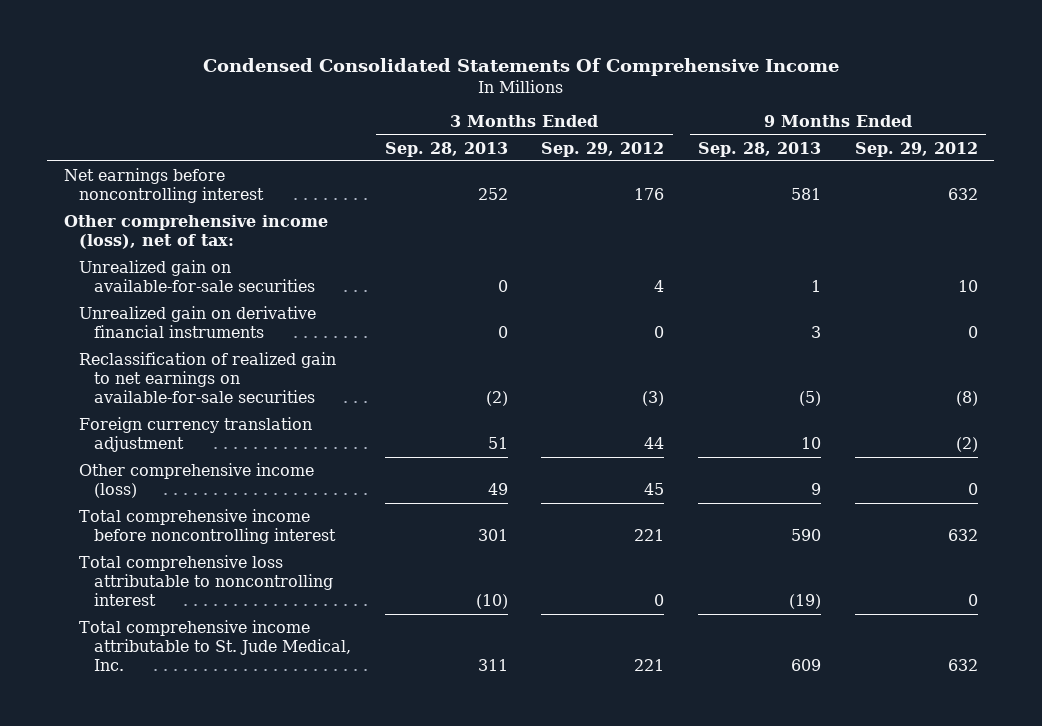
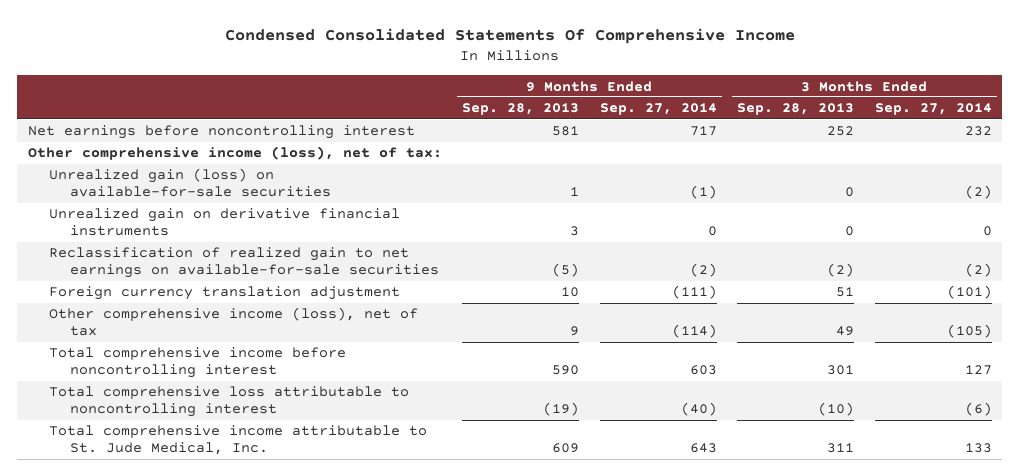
- | 3 Months Ended Sep. 28, 2013 | 3 Months Ended Sep. 29, 2012 | 9 Months Ended Sep. 28, 2013 | 9 Months Ended Sep. 29, 2012
+ | 9 Months Ended Sep. 28, 2013 | 9 Months Ended Sep. 27, 2014 | 3 Months Ended Sep. 28, 2013 | 3 Months Ended Sep. 27, 2014
- Unrealized gain on available-for-sale securities | 0 | 4 | 1 | 10
+ Unrealized gain (loss) on available-for-sale securities | 1 | (1) | 0 | (2)
- Other comprehensive income (loss) | 49 | 45 | 9 | 0
+ Other comprehensive income (loss), net of tax | 9 | (114) | 49 | (105)

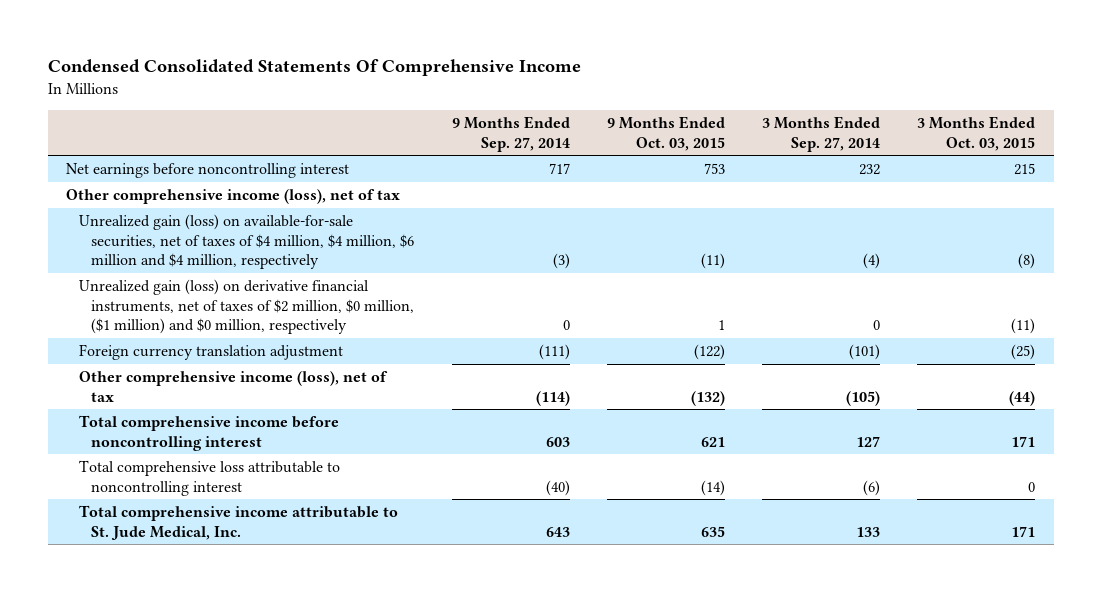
- | 9 Months Ended Sep. 28, 2013 | 9 Months Ended Sep. 27, 2014 | 3 Months Ended Sep. 28, 2013 | 3 Months Ended Sep. 27, 2014
+ | 9 Months Ended Sep. 27, 2014 | 9 Months Ended Oct. 03, 2015 | 3 Months Ended Sep. 27, 2014 | 3 Months Ended Oct. 03, 2015
- Other comprehensive income (loss), net of tax:
- Unrealized gain (loss) on available-for-sale securities | 1 | (1) | 0 | (2)
- Unrealized gain on derivative financial instruments | 3 | 0 | 0 | 0
- Reclassification of realized gain to net earnings on available-for-sale securities | (5) | (2) | (2) | (2)
+ Other comprehensive income (loss), net of tax
+ Unrealized gain (loss) on available-for-sale securities, net of taxes of $4 million, $4 million, $6 million and $4 million, respectively | (3) | (11) | (4) | (8)
+ Unrealized gain (loss) on derivative financial instruments, net of taxes of $2 million, $0 million, ($1 million) and $0 million, respectively | 0 | 1 | 0 | (11)

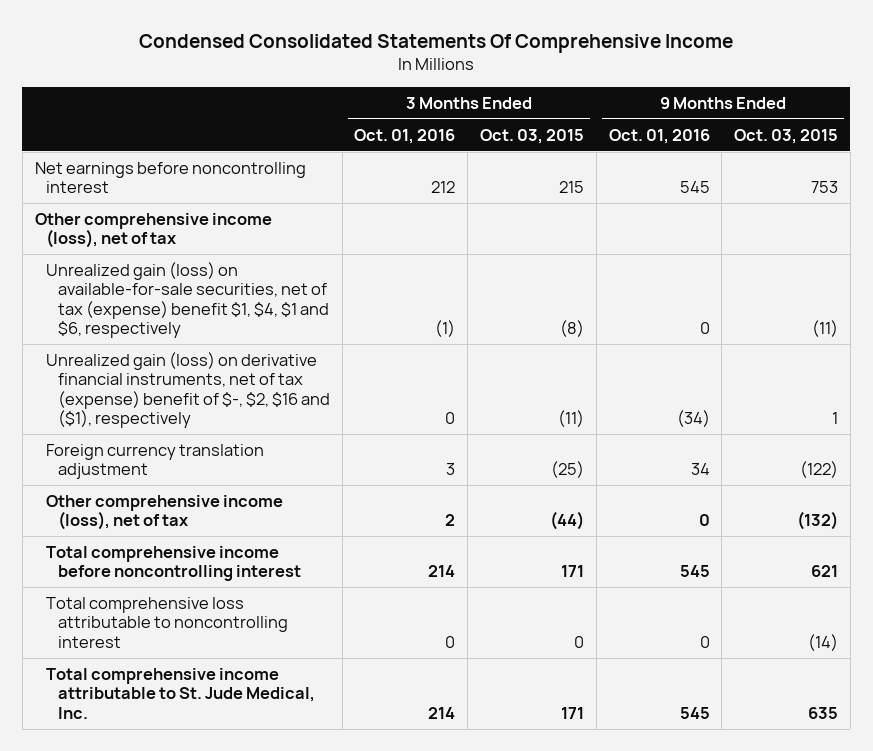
- | 9 Months Ended Sep. 27, 2014 | 9 Months Ended Oct. 03, 2015 | 3 Months Ended Sep. 27, 2014 | 3 Months Ended Oct. 03, 2015
+ | 3 Months Ended Oct. 01, 2016 | 3 Months Ended Oct. 03, 2015 | 9 Months Ended Oct. 01, 2016 | 9 Months Ended Oct. 03, 2015
- Unrealized gain (loss) on available-for-sale securities, net of taxes of $4 million, $4 million, $6 million and $4 million, respectively | (3) | (11) | (4) | (8)
- Unrealized gain (loss) on derivative financial instruments, net of taxes of $2 million, $0 million, ($1 million) and $0 million, respectively | 0 | 1 | 0 | (11)
+ Unrealized gain (loss) on available-for-sale securities, net of tax (expense) benefit $1, $4, $1 and $6, respectively | (1) | (8) | 0 | (11)
+ Unrealized gain (loss) on derivative financial instruments, net of tax (expense) benefit of $-, $2, $16 and ($1), respectively | 0 | (11) | (34) | 1

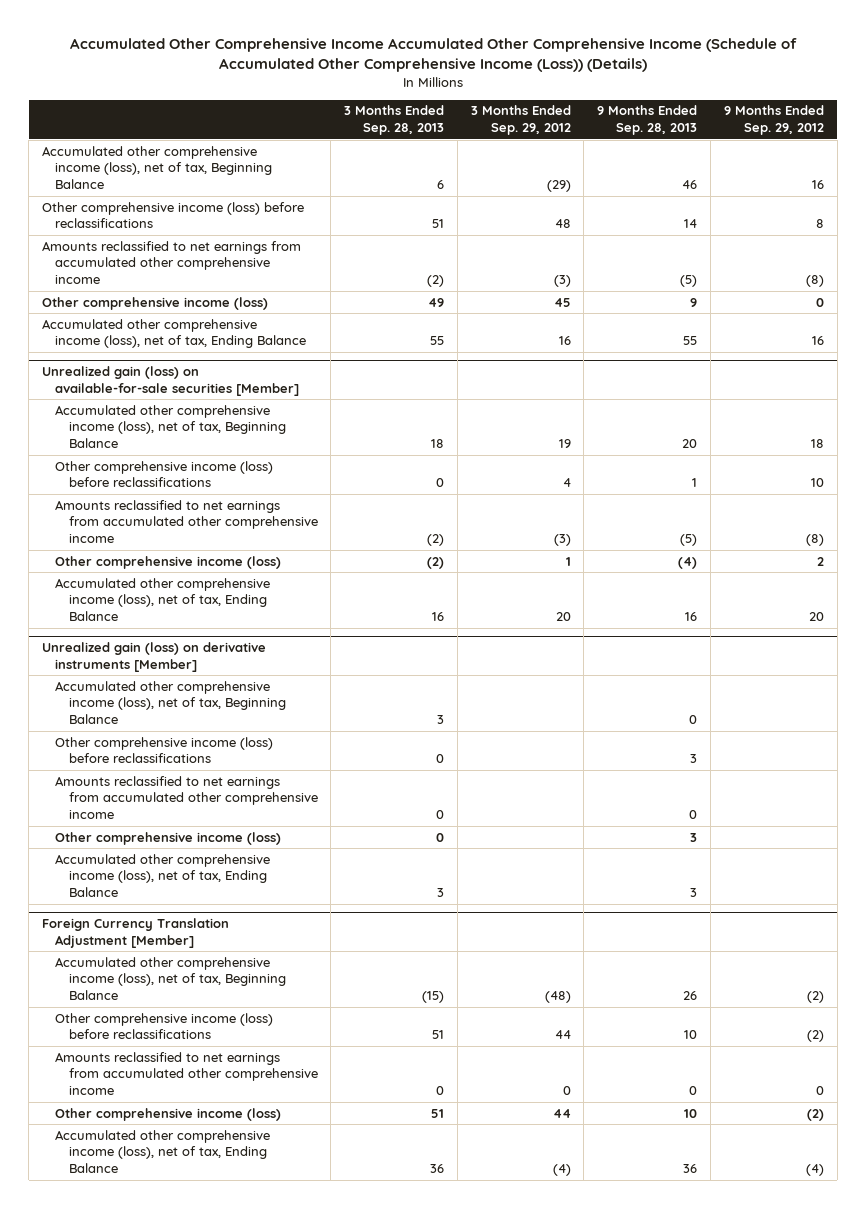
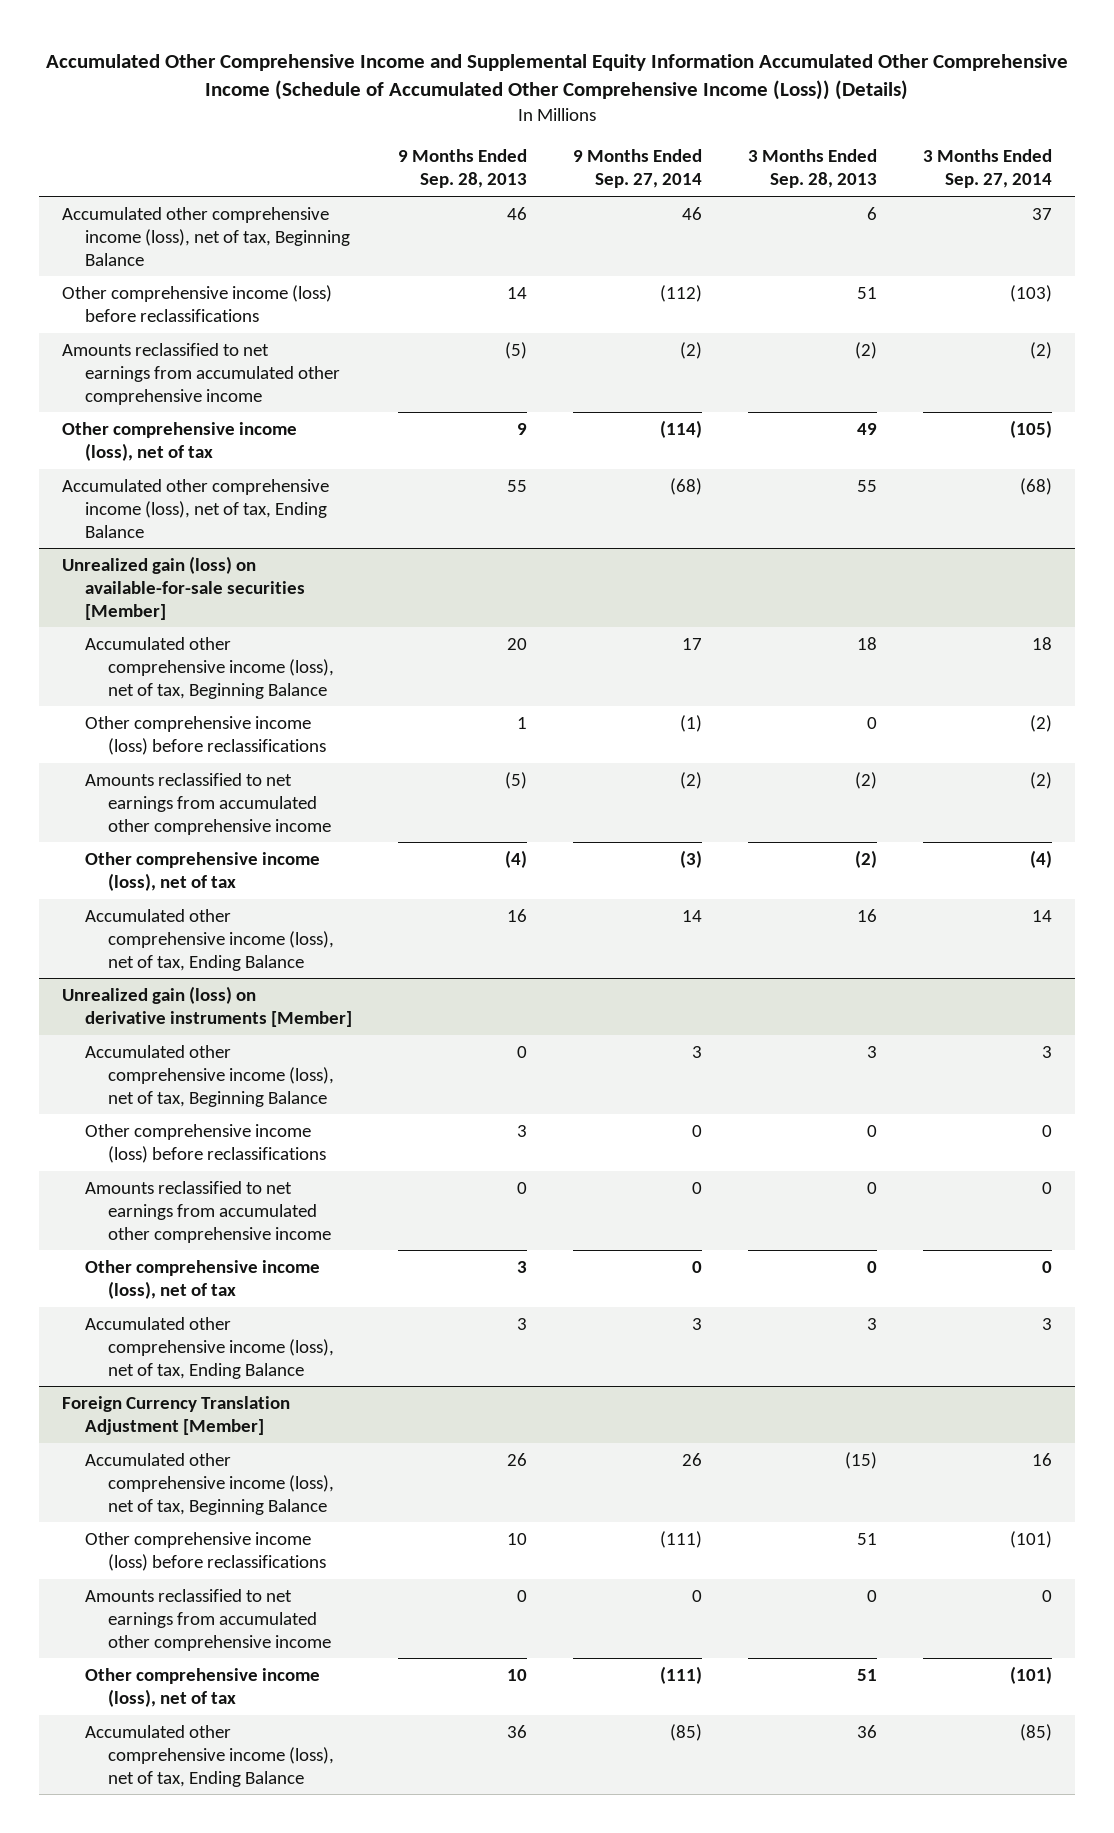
- Accumulated Other Comprehensive Income Accumulated Other Comprehensive Income (Schedule of Accumulated Other Comprehensive Income (Loss)) (Details)
+ Accumulated Other Comprehensive Income and Supplemental Equity Information Accumulated Other Comprehensive Income (Schedule of Accumulated Other Comprehensive Income (Loss)) (Details)
- | 3 Months Ended Sep. 28, 2013 | 3 Months Ended Sep. 29, 2012 | 9 Months Ended Sep. 28, 2013 | 9 Months Ended Sep. 29, 2012
+ | 9 Months Ended Sep. 28, 2013 | 9 Months Ended Sep. 27, 2014 | 3 Months Ended Sep. 28, 2013 | 3 Months Ended Sep. 27, 2014
- Other comprehensive income (loss) | 49 | 45 | 9 | 0
+ Other comprehensive income (loss), net of tax | 9 | (114) | 49 | (105)
@ Unrealized gain (loss) on available-for-sale securities [Member]
- Other comprehensive income (loss) | (2) | 1 | (4) | 2
+ Other comprehensive income (loss), net of tax | (4) | (3) | (2) | (4)
@ Unrealized gain (loss) on derivative instruments [Member]
- Other comprehensive income (loss) | 0 | | 3 |
+ Other comprehensive income (loss), net of tax | 3 | 0 | 0 | 0
@ Foreign Currency Translation Adjustment [Member]
- Other comprehensive income (loss) | 51 | 44 | 10 | (2)
+ Other comprehensive income (loss), net of tax | 10 | (111) | 51 | (101)

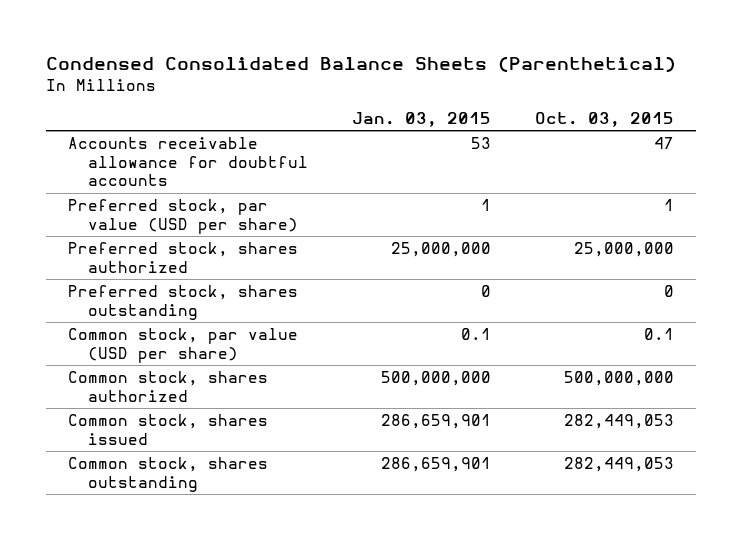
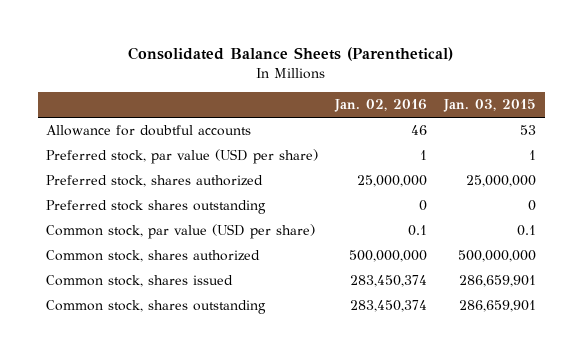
- Condensed Consolidated Balance Sheets (Parenthetical)
+ Consolidated Balance Sheets (Parenthetical)
- | Jan. 03, 2015 | Oct. 03, 2015
+ | Jan. 02, 2016 | Jan. 03, 2015
- Accounts receivable allowance for doubtful accounts | 53 | 47
+ Allowance for doubtful accounts | 46 | 53
- Preferred stock, shares outstanding | 0 | 0
+ Preferred stock shares outstanding | 0 | 0

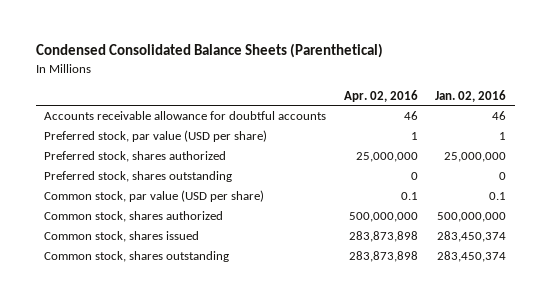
- Consolidated Balance Sheets (Parenthetical)
+ Condensed Consolidated Balance Sheets (Parenthetical)
- | Jan. 02, 2016 | Jan. 03, 2015
+ | Apr. 02, 2016 | Jan. 02, 2016
- Allowance for doubtful accounts | 46 | 53
+ Accounts receivable allowance for doubtful accounts | 46 | 46
- Preferred stock shares outstanding | 0 | 0
+ Preferred stock, shares outstanding | 0 | 0

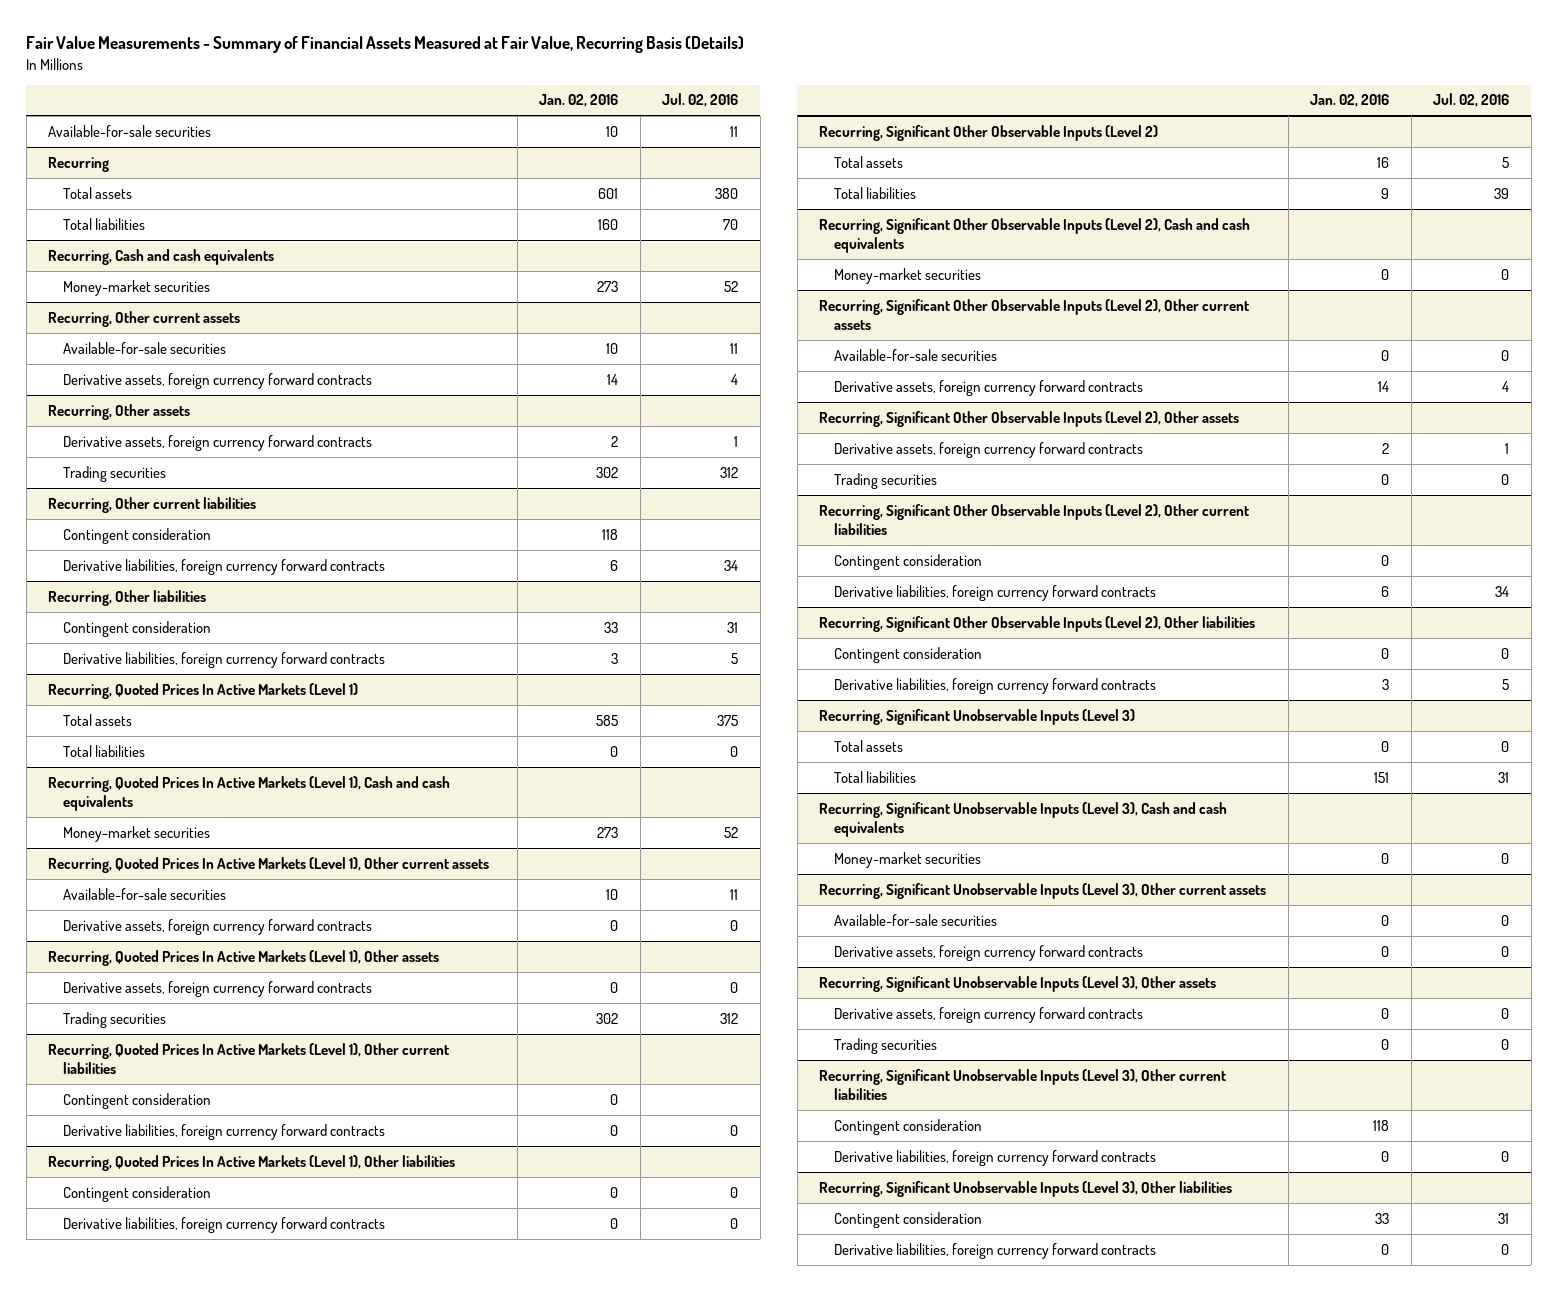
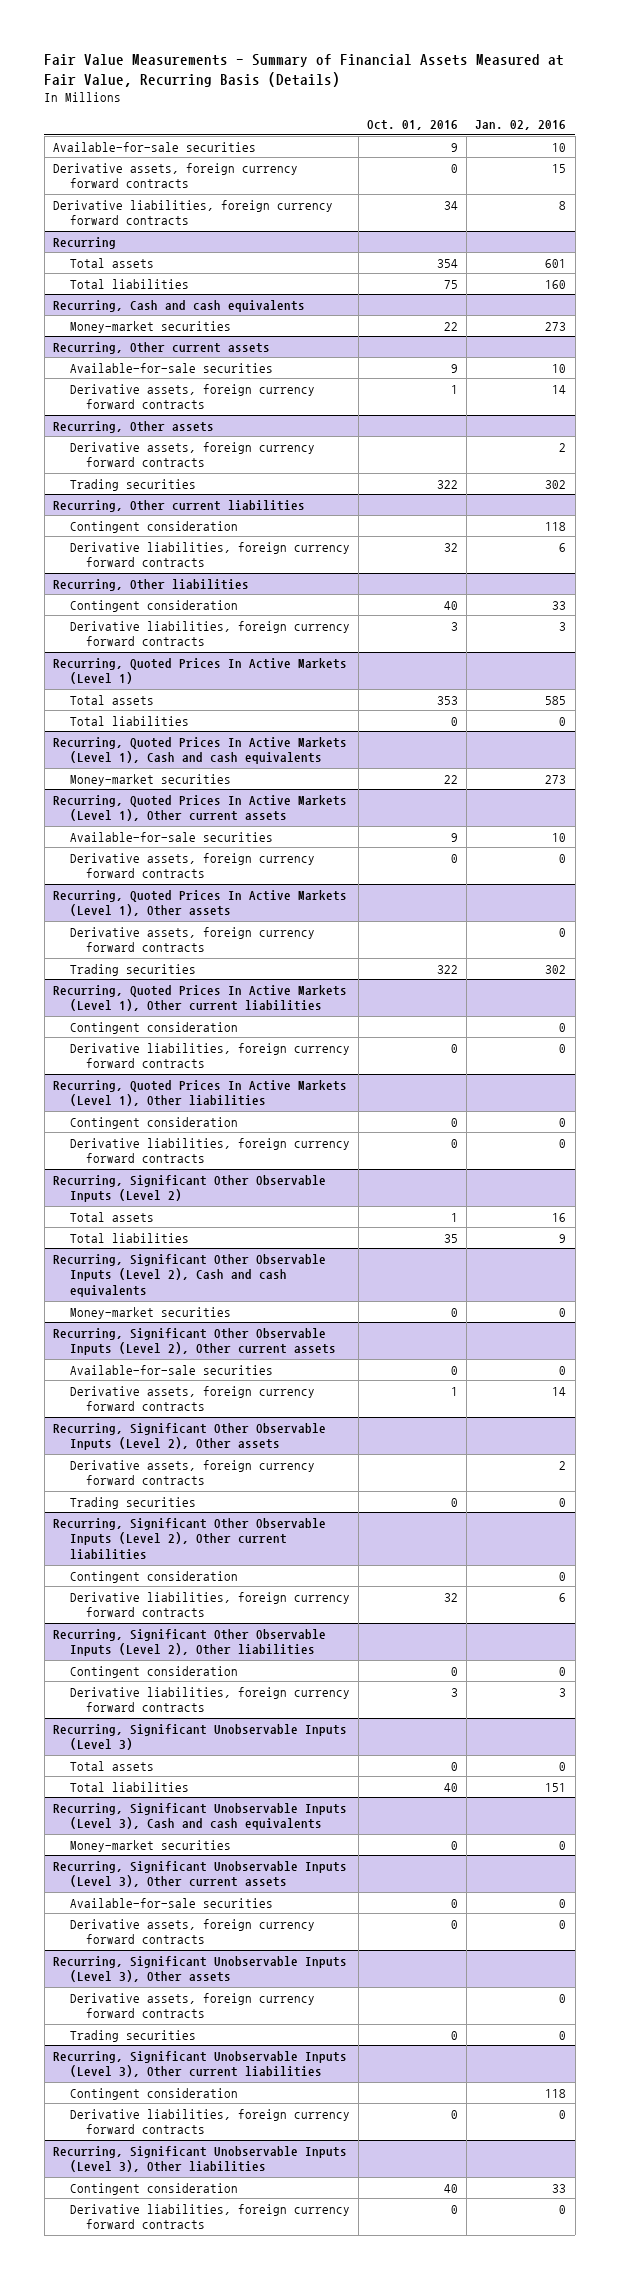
- | Jan. 02, 2016 | Jul. 02, 2016
+ | Oct. 01, 2016 | Jan. 02, 2016
+ Derivative assets, foreign currency forward contracts | 0 | 15
+ Derivative liabilities, foreign currency forward contracts | 34 | 8

